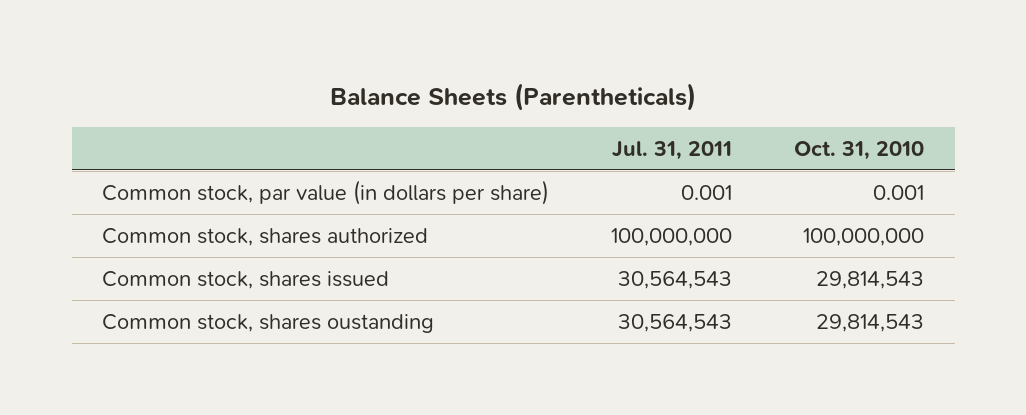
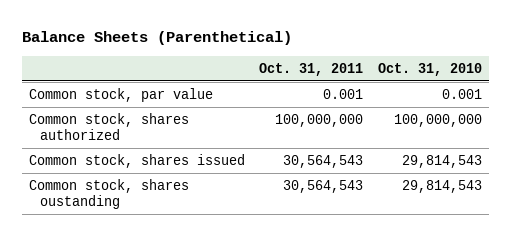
- Balance Sheets (Parentheticals)
+ Balance Sheets (Parenthetical)
- | Jul. 31, 2011 | Oct. 31, 2010
+ | Oct. 31, 2011 | Oct. 31, 2010
- Common stock, par value (in dollars per share) | 0.001 | 0.001
+ Common stock, par value | 0.001 | 0.001

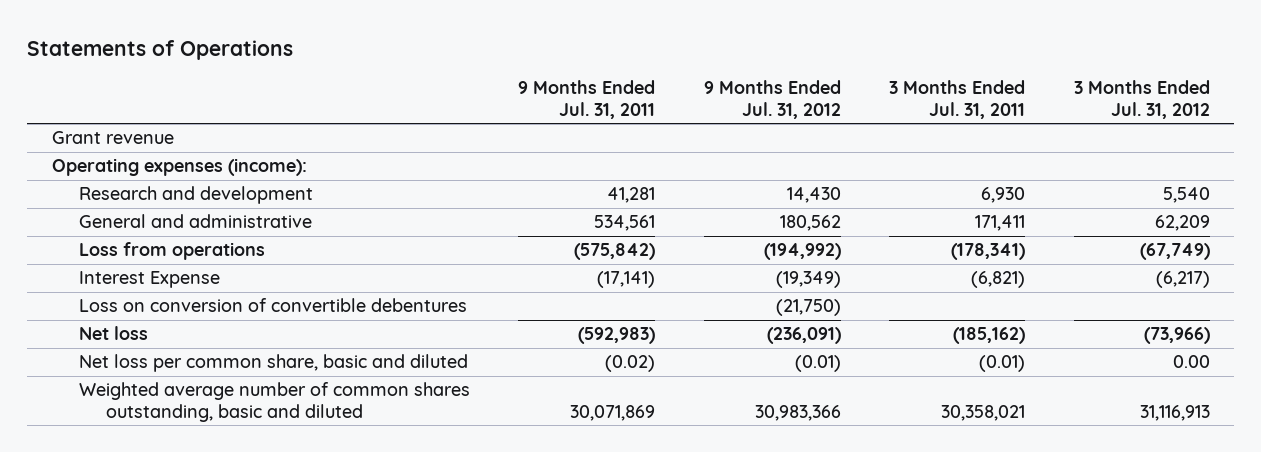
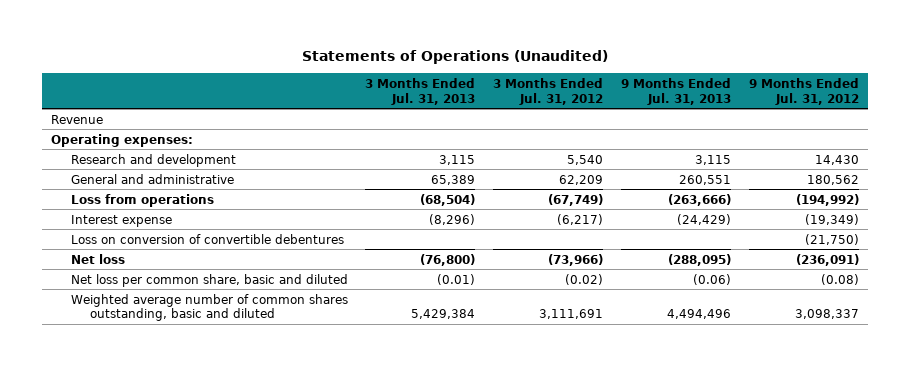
- Statements of Operations
+ Statements of Operations (Unaudited)
- | 9 Months Ended Jul. 31, 2011 | 9 Months Ended Jul. 31, 2012 | 3 Months Ended Jul. 31, 2011 | 3 Months Ended Jul. 31, 2012
+ | 3 Months Ended Jul. 31, 2013 | 3 Months Ended Jul. 31, 2012 | 9 Months Ended Jul. 31, 2013 | 9 Months Ended Jul. 31, 2012
- Grant revenue
- Operating expenses (income):
+ Revenue
+ Operating expenses:
- Interest Expense | (17,141) | (19,349) | (6,821) | (6,217)
+ Interest expense | (8,296) | (6,217) | (24,429) | (19,349)
- Net loss per common share, basic and diluted | (0.02) | (0.01) | (0.01) | 0.00
- Weighted average number of common shares outstanding, basic and diluted | 30,071,869 | 30,983,366 | 30,358,021 | 31,116,913
+ Net loss per common share, basic and diluted | (0.01) | (0.02) | (0.06) | (0.08)
+ Weighted average number of common shares outstanding, basic and diluted | 5,429,384 | 3,111,691 | 4,494,496 | 3,098,337

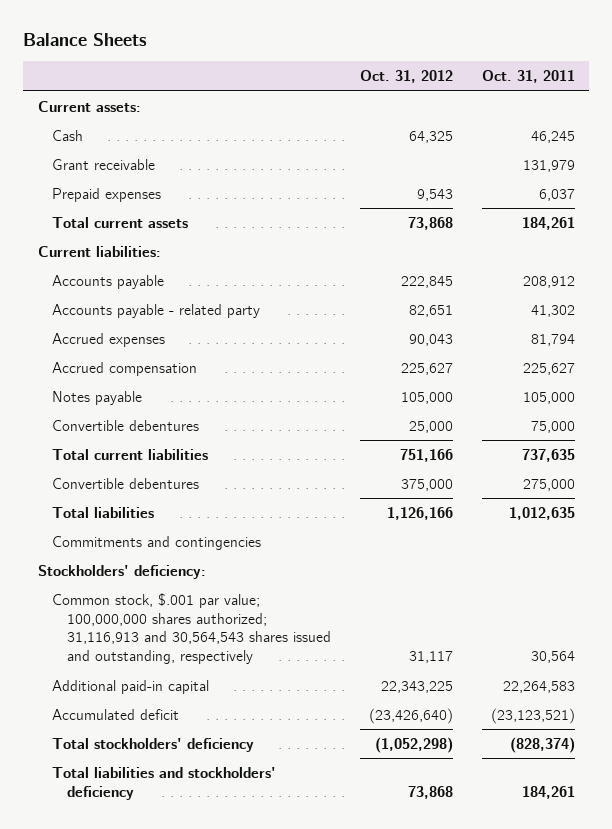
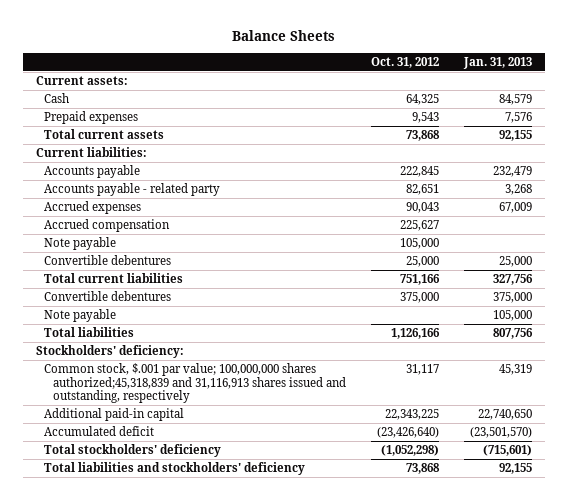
- | Oct. 31, 2012 | Oct. 31, 2011
+ | Oct. 31, 2012 | Jan. 31, 2013
- Grant receivable | | 131,979
- Notes payable | 105,000 | 105,000
+ Note payable | 105,000 |
+ Note payable | | 105,000
- Commitments and contingencies
- Common stock, $.001 par value; 100,000,000 shares authorized; 31,116,913 and 30,564,543 shares issued and outstanding, respectively | 31,117 | 30,564
+ Common stock, $.001 par value; 100,000,000 shares authorized;45,318,839 and 31,116,913 shares issued and outstanding, respectively | 31,117 | 45,319

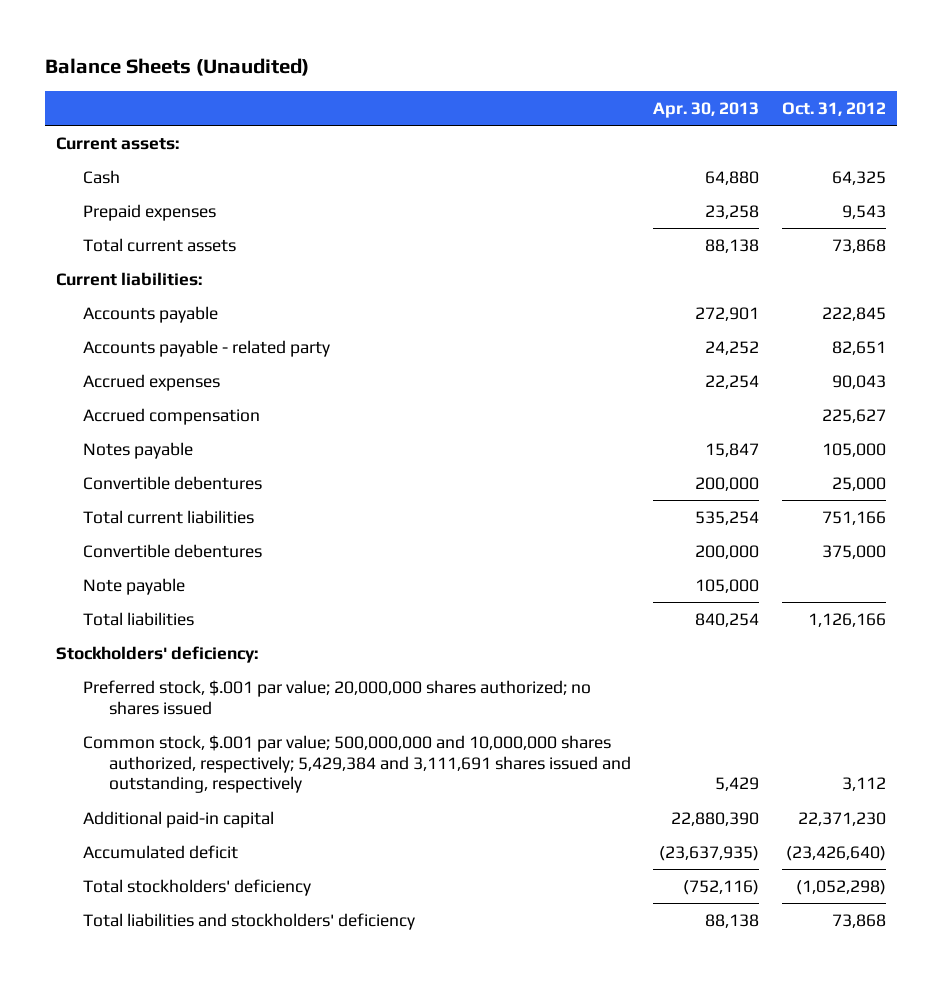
- Balance Sheets
+ Balance Sheets (Unaudited)
- | Oct. 31, 2012 | Jan. 31, 2013
+ | Apr. 30, 2013 | Oct. 31, 2012
- Note payable | 105,000 |
+ Notes payable | 15,847 | 105,000
- Common stock, $.001 par value; 100,000,000 shares authorized;45,318,839 and 31,116,913 shares issued and outstanding, respectively | 31,117 | 45,319
- Additional paid-in capital | 22,343,225 | 22,740,650
+ Preferred stock, $.001 par value; 20,000,000 shares authorized; no shares issued
+ Common stock, $.001 par value; 500,000,000 and 10,000,000 shares authorized, respectively; 5,429,384 and 3,111,691 shares issued and outstanding, respectively | 5,429 | 3,112
+ Additional paid-in capital | 22,880,390 | 22,371,230

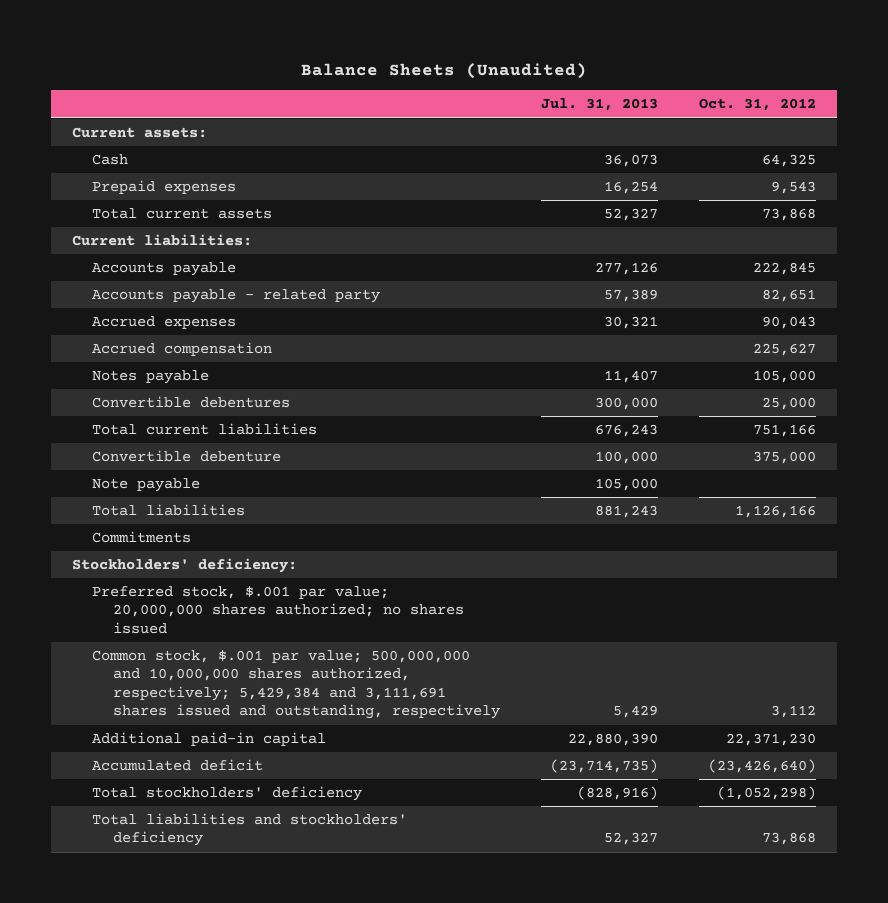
- | Apr. 30, 2013 | Oct. 31, 2012
+ | Jul. 31, 2013 | Oct. 31, 2012
- Convertible debentures | 200,000 | 375,000
+ Convertible debenture | 100,000 | 375,000
+ Commitments

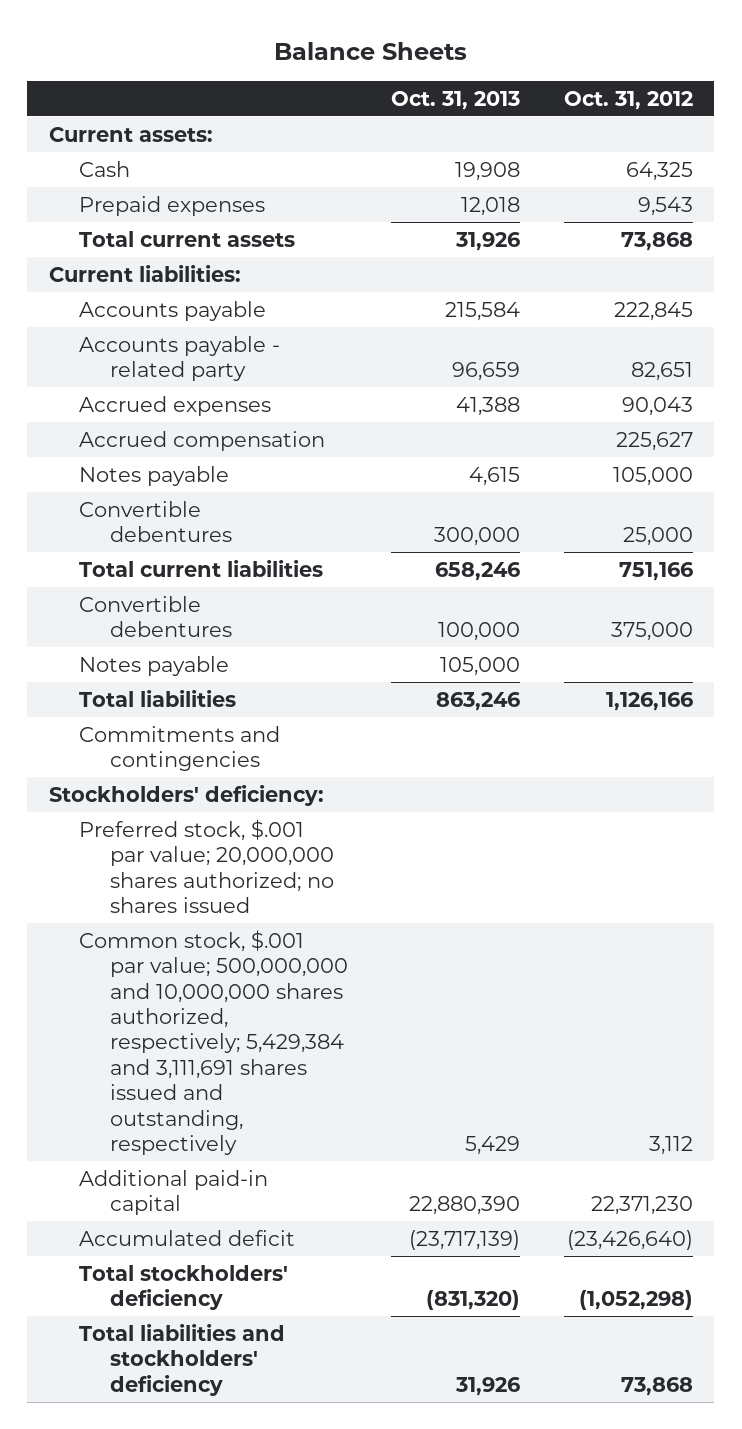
- Balance Sheets (Unaudited)
+ Balance Sheets
- | Jul. 31, 2013 | Oct. 31, 2012
+ | Oct. 31, 2013 | Oct. 31, 2012
- Convertible debenture | 100,000 | 375,000
- Note payable | 105,000 |
+ Convertible debentures | 100,000 | 375,000
+ Notes payable | 105,000 |
- Commitments
+ Commitments and contingencies

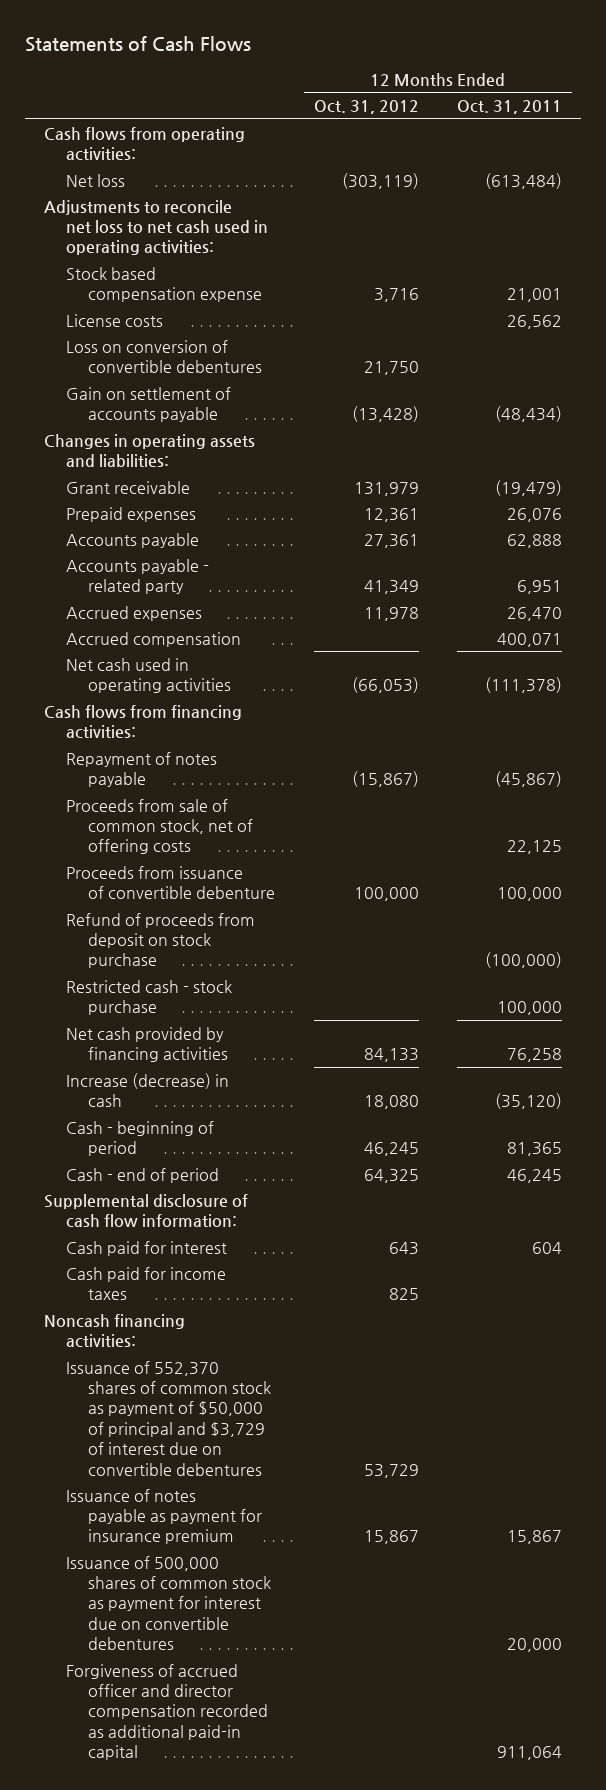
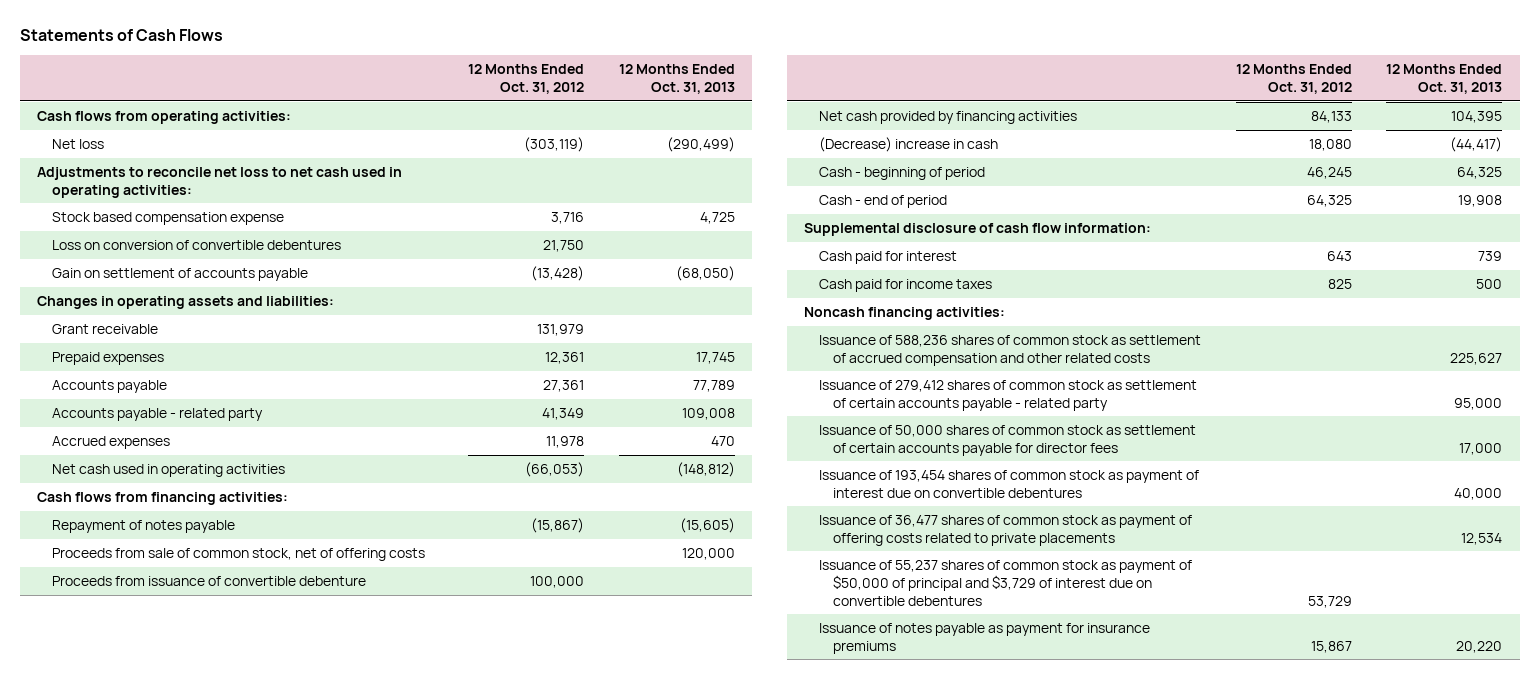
- | 12 Months Ended Oct. 31, 2012 | 12 Months Ended Oct. 31, 2011
+ | 12 Months Ended Oct. 31, 2012 | 12 Months Ended Oct. 31, 2013
- License costs | | 26,562
- Accrued compensation | | 400,071
- Refund of proceeds from deposit on stock purchase | | (100,000)
- Restricted cash - stock purchase | | 100,000
- Increase (decrease) in cash | 18,080 | (35,120)
+ (Decrease) increase in cash | 18,080 | (44,417)
- Issuance of 552,370 shares of common stock as payment of $50,000 of principal and $3,729 of interest due on convertible debentures | 53,729 |
- Issuance of notes payable as payment for insurance premium | 15,867 | 15,867
- Issuance of 500,000 shares of common stock as payment for interest due on convertible debentures | | 20,000
- Forgiveness of accrued officer and director compensation recorded as additional paid-in capital | | 911,064
+ Issuance of 588,236 shares of common stock as settlement of accrued compensation and other related costs | | 225,627
+ Issuance of 279,412 shares of common stock as settlement of certain accounts payable - related party | | 95,000
+ Issuance of 50,000 shares of common stock as settlement of certain accounts payable for director fees | | 17,000
+ Issuance of 193,454 shares of common stock as payment of interest due on convertible debentures | | 40,000
+ Issuance of 36,477 shares of common stock as payment of offering costs related to private placements | | 12,534
+ Issuance of 55,237 shares of common stock as payment of $50,000 of principal and $3,729 of interest due on convertible debentures | 53,729 |
+ Issuance of notes payable as payment for insurance premiums | 15,867 | 20,220

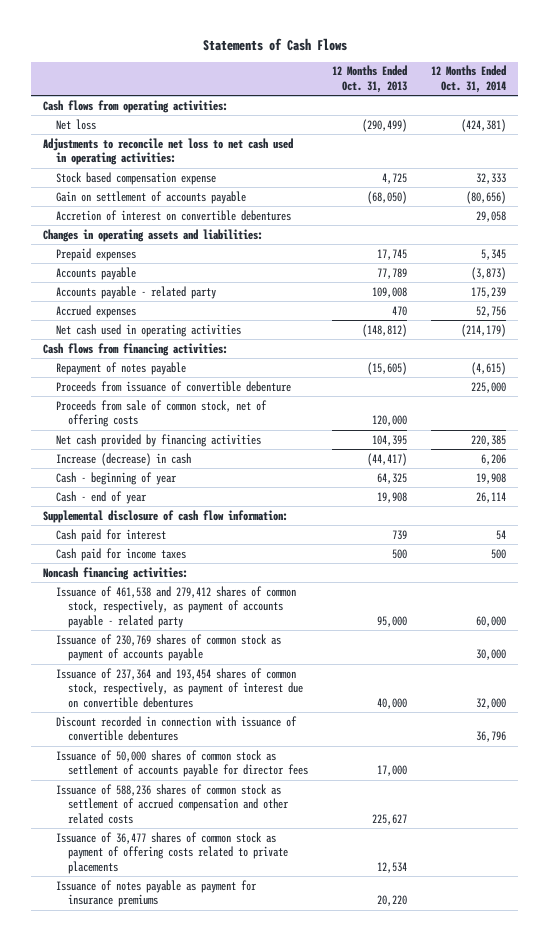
- | 12 Months Ended Oct. 31, 2012 | 12 Months Ended Oct. 31, 2013
+ | 12 Months Ended Oct. 31, 2013 | 12 Months Ended Oct. 31, 2014
- Loss on conversion of convertible debentures | 21,750 |
+ Accretion of interest on convertible debentures | | 29,058
- Grant receivable | 131,979 |
moved down: Proceeds from sale of common stock, net of offering costs | 120,000 |
- (Decrease) increase in cash | 18,080 | (44,417)
- Cash - beginning of period | 46,245 | 64,325
- Cash - end of period | 64,325 | 19,908
+ Increase (decrease) in cash | (44,417) | 6,206
+ Cash - beginning of year | 64,325 | 19,908
+ Cash - end of year | 19,908 | 26,114
+ Issuance of 461,538 and 279,412 shares of common stock, respectively, as payment of accounts payable - related party | 95,000 | 60,000
+ Issuance of 230,769 shares of common stock as payment of accounts payable | | 30,000
+ Issuance of 237,364 and 193,454 shares of common stock, respectively, as payment of interest due on convertible debentures | 40,000 | 32,000
+ Discount recorded in connection with issuance of convertible debentures | | 36,796
+ Issuance of 50,000 shares of common stock as settlement of accounts payable for director fees | 17,000 |
- Issuance of 279,412 shares of common stock as settlement of certain accounts payable - related party | | 95,000
- Issuance of 50,000 shares of common stock as settlement of certain accounts payable for director fees | | 17,000
- Issuance of 193,454 shares of common stock as payment of interest due on convertible debentures | | 40,000
- Issuance of 55,237 shares of common stock as payment of $50,000 of principal and $3,729 of interest due on convertible debentures | 53,729 |

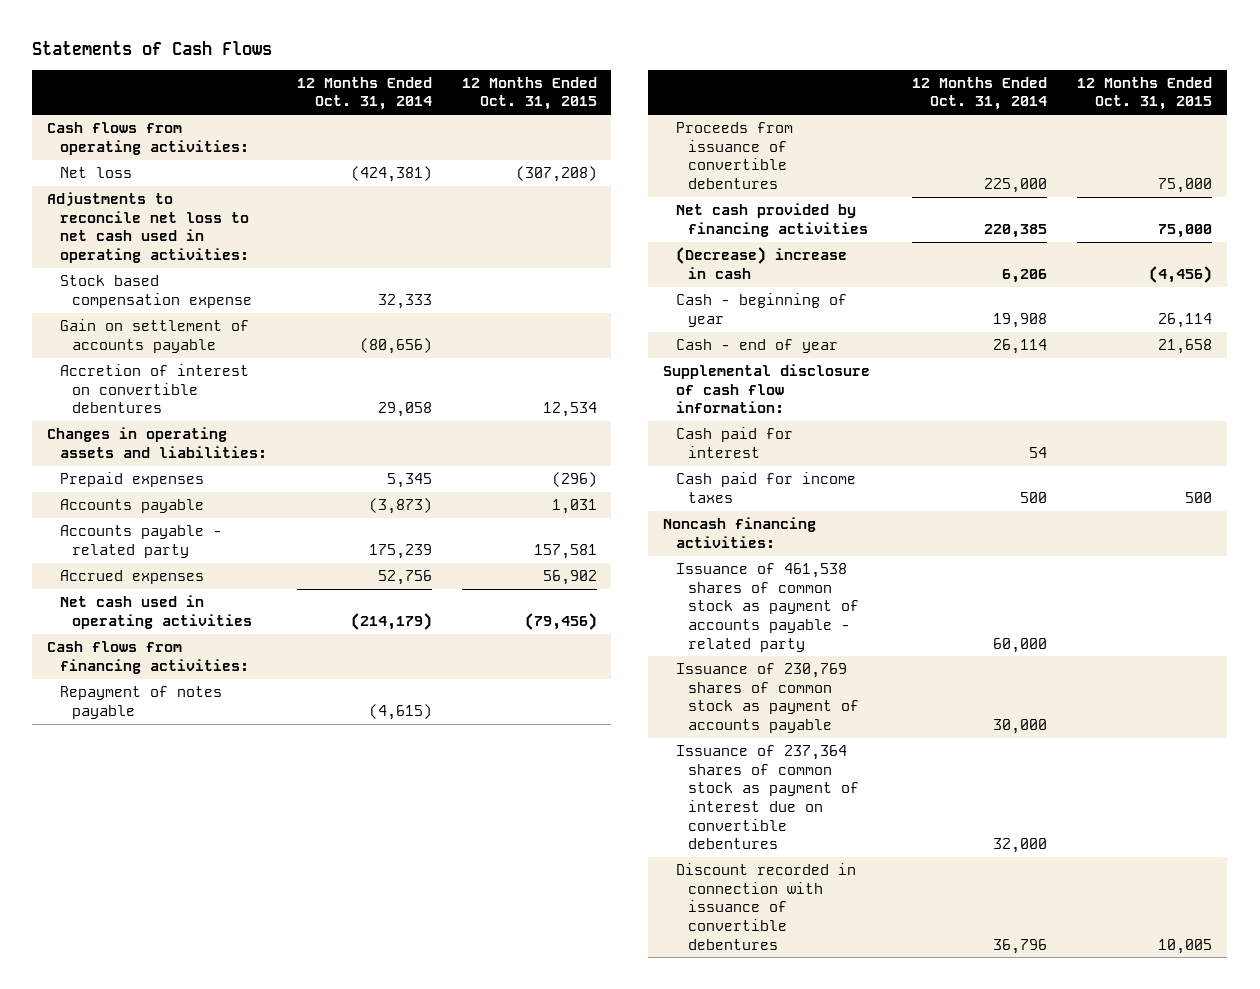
- | 12 Months Ended Oct. 31, 2013 | 12 Months Ended Oct. 31, 2014
+ | 12 Months Ended Oct. 31, 2014 | 12 Months Ended Oct. 31, 2015
- Proceeds from issuance of convertible debenture | | 225,000
- Proceeds from sale of common stock, net of offering costs | 120,000 |
+ Proceeds from issuance of convertible debentures | 225,000 | 75,000
- Increase (decrease) in cash | (44,417) | 6,206
+ (Decrease) increase in cash | 6,206 | (4,456)
- Issuance of 461,538 and 279,412 shares of common stock, respectively, as payment of accounts payable - related party | 95,000 | 60,000
+ Issuance of 461,538 shares of common stock as payment of accounts payable - related party | 60,000 |
- Issuance of 237,364 and 193,454 shares of common stock, respectively, as payment of interest due on convertible debentures | 40,000 | 32,000
+ Issuance of 237,364 shares of common stock as payment of interest due on convertible debentures | 32,000 |
- Issuance of 50,000 shares of common stock as settlement of accounts payable for director fees | 17,000 |
- Issuance of 588,236 shares of common stock as settlement of accrued compensation and other related costs | 225,627 |
- Issuance of 36,477 shares of common stock as payment of offering costs related to private placements | 12,534 |
- Issuance of notes payable as payment for insurance premiums | 20,220 |

